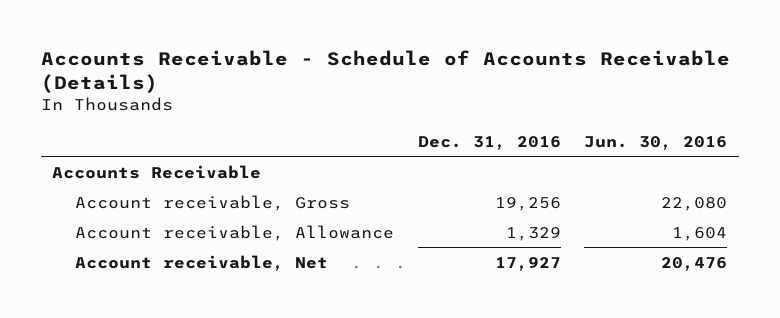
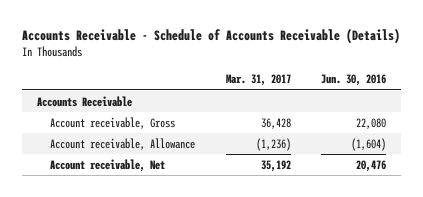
- | Dec. 31, 2016 | Jun. 30, 2016
+ | Mar. 31, 2017 | Jun. 30, 2016
- Account receivable, Allowance | 1,329 | 1,604
+ Account receivable, Allowance | (1,236) | (1,604)

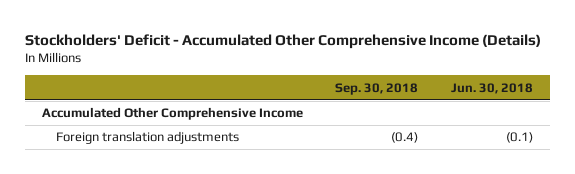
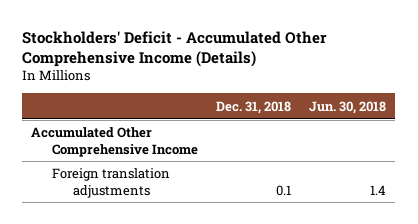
- | Sep. 30, 2018 | Jun. 30, 2018
+ | Dec. 31, 2018 | Jun. 30, 2018
- Foreign translation adjustments | (0.4) | (0.1)
+ Foreign translation adjustments | 0.1 | 1.4

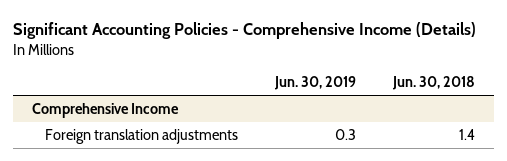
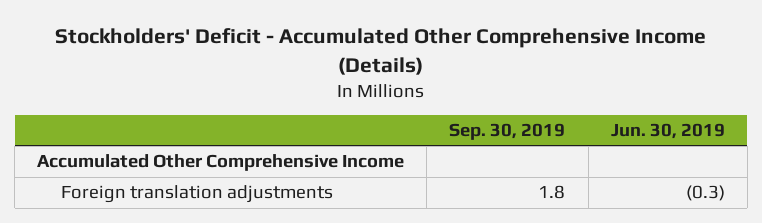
- Significant Accounting Policies - Comprehensive Income (Details)
+ Stockholders' Deficit - Accumulated Other Comprehensive Income (Details)
- | Jun. 30, 2019 | Jun. 30, 2018
+ | Sep. 30, 2019 | Jun. 30, 2019
- Comprehensive Income
- Foreign translation adjustments | 0.3 | 1.4
+ Accumulated Other Comprehensive Income
+ Foreign translation adjustments | 1.8 | (0.3)

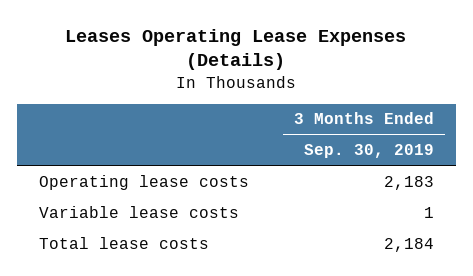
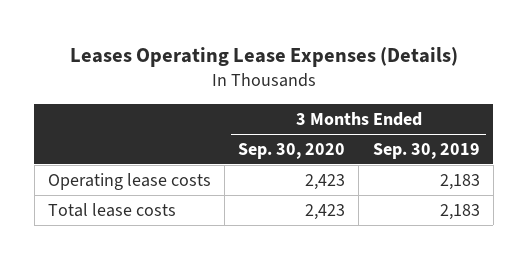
- | 3 Months Ended Sep. 30, 2019
+ | 3 Months Ended Sep. 30, 2020 | 3 Months Ended Sep. 30, 2019
- Variable lease costs | 1
- Total lease costs | 2,184
+ Total lease costs | 2,423 | 2,183

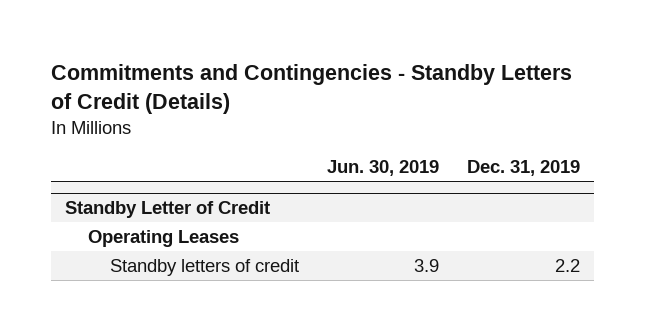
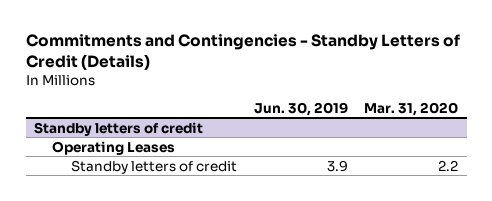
- | Jun. 30, 2019 | Dec. 31, 2019
+ | Jun. 30, 2019 | Mar. 31, 2020
- Standby Letter of Credit
+ Standby letters of credit

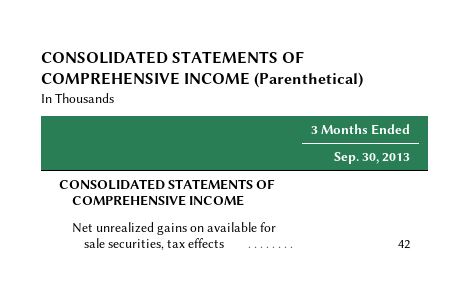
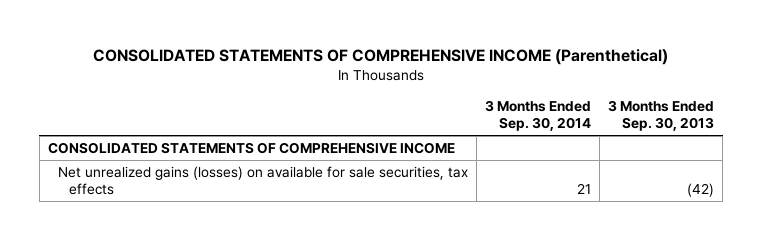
- | 3 Months Ended Sep. 30, 2013
+ | 3 Months Ended Sep. 30, 2014 | 3 Months Ended Sep. 30, 2013
- Net unrealized gains on available for sale securities, tax effects | 42
+ Net unrealized gains (losses) on available for sale securities, tax effects | 21 | (42)

